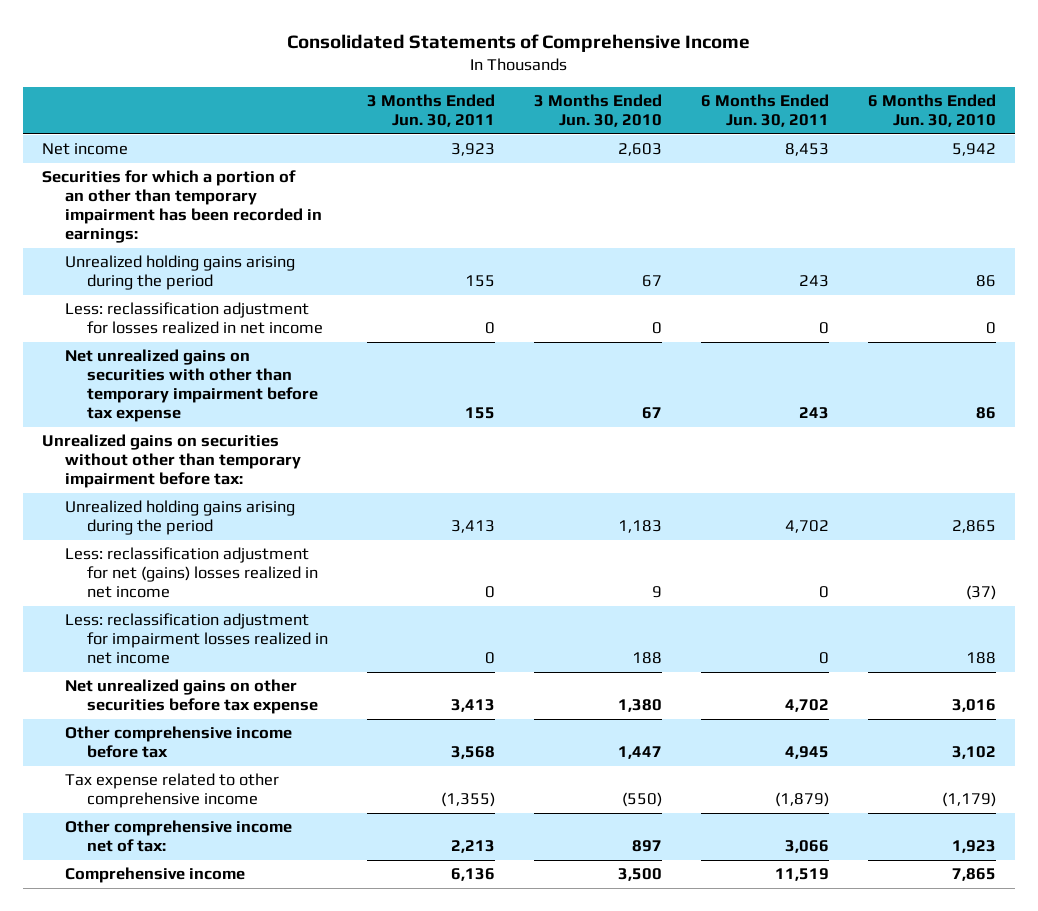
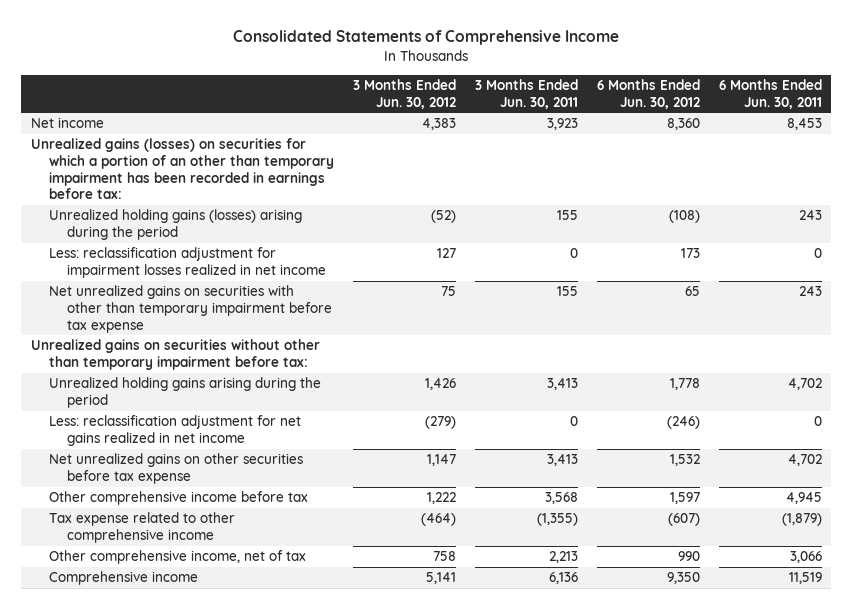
- | 3 Months Ended Jun. 30, 2011 | 3 Months Ended Jun. 30, 2010 | 6 Months Ended Jun. 30, 2011 | 6 Months Ended Jun. 30, 2010
+ | 3 Months Ended Jun. 30, 2012 | 3 Months Ended Jun. 30, 2011 | 6 Months Ended Jun. 30, 2012 | 6 Months Ended Jun. 30, 2011
- Securities for which a portion of an other than temporary impairment has been recorded in earnings:
- Unrealized holding gains arising during the period | 155 | 67 | 243 | 86
- Less: reclassification adjustment for losses realized in net income | 0 | 0 | 0 | 0
+ Unrealized gains (losses) on securities for which a portion of an other than temporary impairment has been recorded in earnings before tax:
+ Unrealized holding gains (losses) arising during the period | (52) | 155 | (108) | 243
moved up: Less: reclassification adjustment for impairment losses realized in net income | 127 | 0 | 173 | 0
- Less: reclassification adjustment for net (gains) losses realized in net income | 0 | 9 | 0 | (37)
+ Less: reclassification adjustment for net gains realized in net income | (279) | 0 | (246) | 0
- Other comprehensive income net of tax: | 2,213 | 897 | 3,066 | 1,923
+ Other comprehensive income, net of tax | 758 | 2,213 | 990 | 3,066

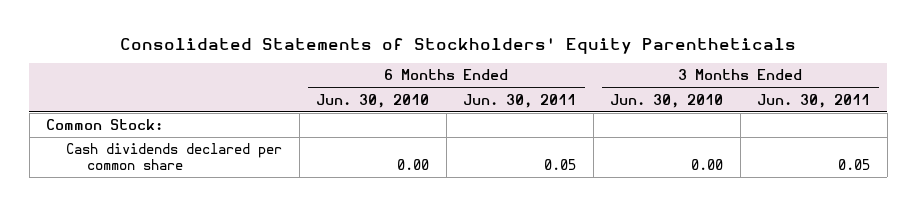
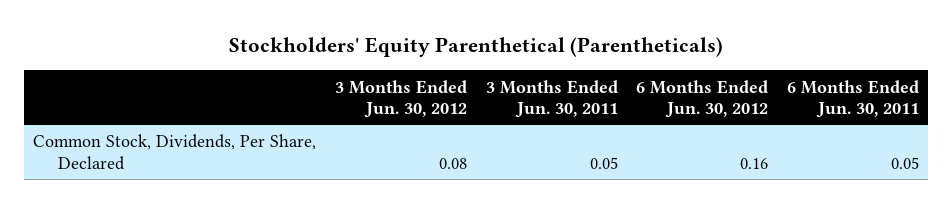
- Consolidated Statements of Stockholders' Equity Parentheticals
+ Stockholders' Equity Parenthetical (Parentheticals)
- | 6 Months Ended Jun. 30, 2010 | 6 Months Ended Jun. 30, 2011 | 3 Months Ended Jun. 30, 2010 | 3 Months Ended Jun. 30, 2011
+ | 3 Months Ended Jun. 30, 2012 | 3 Months Ended Jun. 30, 2011 | 6 Months Ended Jun. 30, 2012 | 6 Months Ended Jun. 30, 2011
- Common Stock:
- Cash dividends declared per common share | 0.00 | 0.05 | 0.00 | 0.05
+ Common Stock, Dividends, Per Share, Declared | 0.08 | 0.05 | 0.16 | 0.05

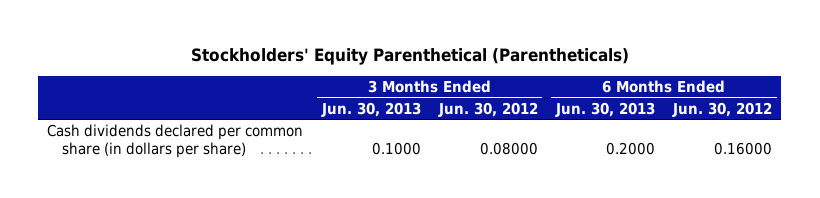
- | 3 Months Ended Jun. 30, 2012 | 3 Months Ended Jun. 30, 2011 | 6 Months Ended Jun. 30, 2012 | 6 Months Ended Jun. 30, 2011
+ | 3 Months Ended Jun. 30, 2013 | 3 Months Ended Jun. 30, 2012 | 6 Months Ended Jun. 30, 2013 | 6 Months Ended Jun. 30, 2012
- Common Stock, Dividends, Per Share, Declared | 0.08 | 0.05 | 0.16 | 0.05
+ Cash dividends declared per common share (in dollars per share) | 0.1000 | 0.08000 | 0.2000 | 0.16000

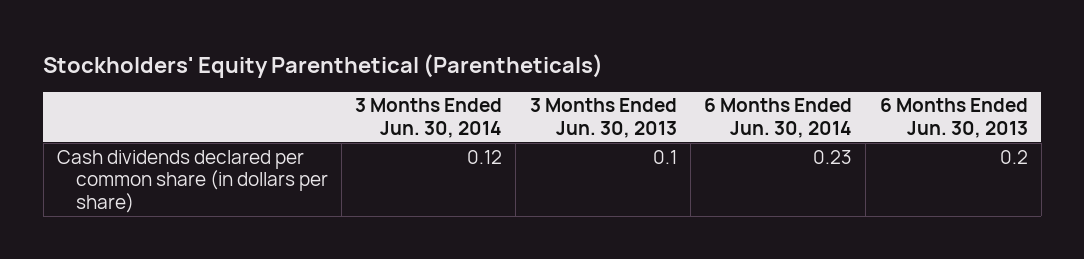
- | 3 Months Ended Jun. 30, 2013 | 3 Months Ended Jun. 30, 2012 | 6 Months Ended Jun. 30, 2013 | 6 Months Ended Jun. 30, 2012
+ | 3 Months Ended Jun. 30, 2014 | 3 Months Ended Jun. 30, 2013 | 6 Months Ended Jun. 30, 2014 | 6 Months Ended Jun. 30, 2013
- Cash dividends declared per common share (in dollars per share) | 0.1000 | 0.08000 | 0.2000 | 0.16000
+ Cash dividends declared per common share (in dollars per share) | 0.12 | 0.1 | 0.23 | 0.2

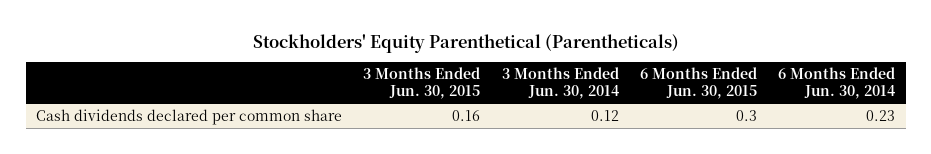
- | 3 Months Ended Jun. 30, 2014 | 3 Months Ended Jun. 30, 2013 | 6 Months Ended Jun. 30, 2014 | 6 Months Ended Jun. 30, 2013
+ | 3 Months Ended Jun. 30, 2015 | 3 Months Ended Jun. 30, 2014 | 6 Months Ended Jun. 30, 2015 | 6 Months Ended Jun. 30, 2014
- Cash dividends declared per common share (in dollars per share) | 0.12 | 0.1 | 0.23 | 0.2
+ Cash dividends declared per common share | 0.16 | 0.12 | 0.3 | 0.23

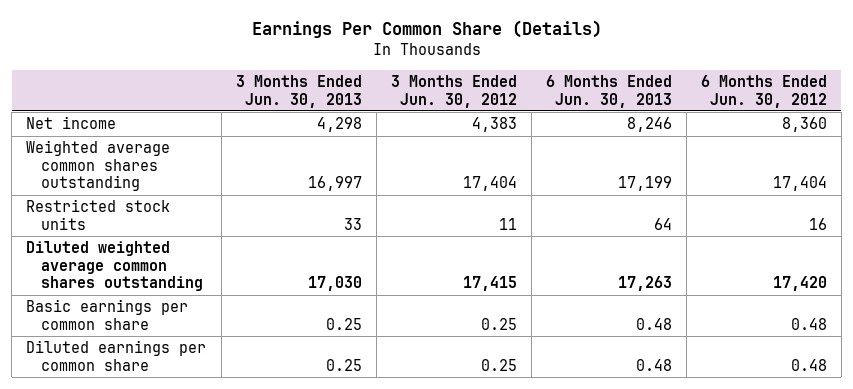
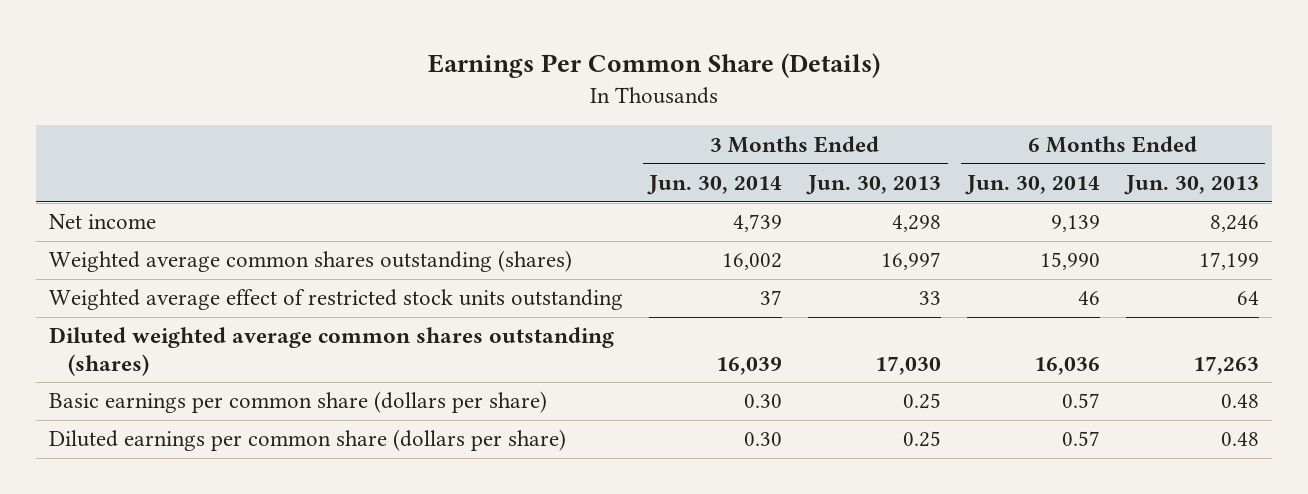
- | 3 Months Ended Jun. 30, 2013 | 3 Months Ended Jun. 30, 2012 | 6 Months Ended Jun. 30, 2013 | 6 Months Ended Jun. 30, 2012
+ | 3 Months Ended Jun. 30, 2014 | 3 Months Ended Jun. 30, 2013 | 6 Months Ended Jun. 30, 2014 | 6 Months Ended Jun. 30, 2013
- Weighted average common shares outstanding | 16,997 | 17,404 | 17,199 | 17,404
- Restricted stock units | 33 | 11 | 64 | 16
- Diluted weighted average common shares outstanding | 17,030 | 17,415 | 17,263 | 17,420
- Basic earnings per common share | 0.25 | 0.25 | 0.48 | 0.48
- Diluted earnings per common share | 0.25 | 0.25 | 0.48 | 0.48
+ Weighted average common shares outstanding (shares) | 16,002 | 16,997 | 15,990 | 17,199
+ Weighted average effect of restricted stock units outstanding | 37 | 33 | 46 | 64
+ Diluted weighted average common shares outstanding (shares) | 16,039 | 17,030 | 16,036 | 17,263
+ Basic earnings per common share (dollars per share) | 0.30 | 0.25 | 0.57 | 0.48
+ Diluted earnings per common share (dollars per share) | 0.30 | 0.25 | 0.57 | 0.48

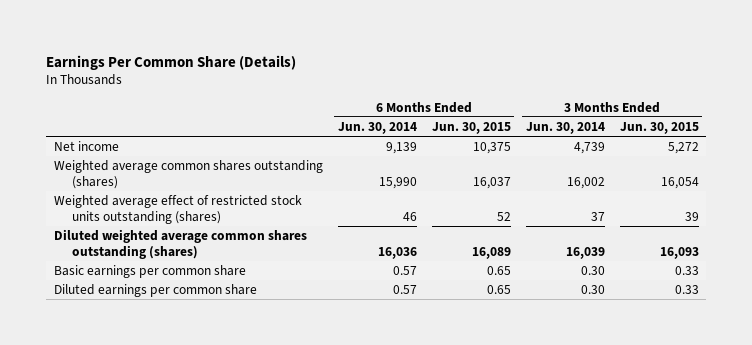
- | 3 Months Ended Jun. 30, 2014 | 3 Months Ended Jun. 30, 2013 | 6 Months Ended Jun. 30, 2014 | 6 Months Ended Jun. 30, 2013
+ | 6 Months Ended Jun. 30, 2014 | 6 Months Ended Jun. 30, 2015 | 3 Months Ended Jun. 30, 2014 | 3 Months Ended Jun. 30, 2015
- Weighted average effect of restricted stock units outstanding | 37 | 33 | 46 | 64
+ Weighted average effect of restricted stock units outstanding (shares) | 46 | 52 | 37 | 39
- Basic earnings per common share (dollars per share) | 0.30 | 0.25 | 0.57 | 0.48
- Diluted earnings per common share (dollars per share) | 0.30 | 0.25 | 0.57 | 0.48
+ Basic earnings per common share | 0.57 | 0.65 | 0.30 | 0.33
+ Diluted earnings per common share | 0.57 | 0.65 | 0.30 | 0.33

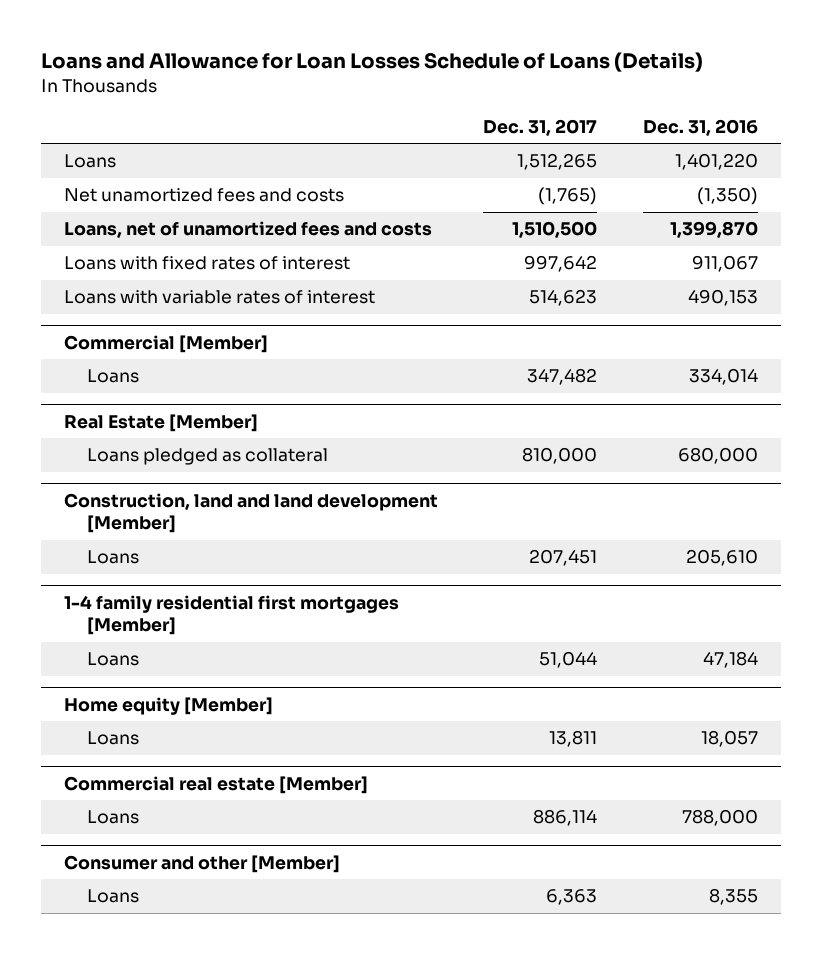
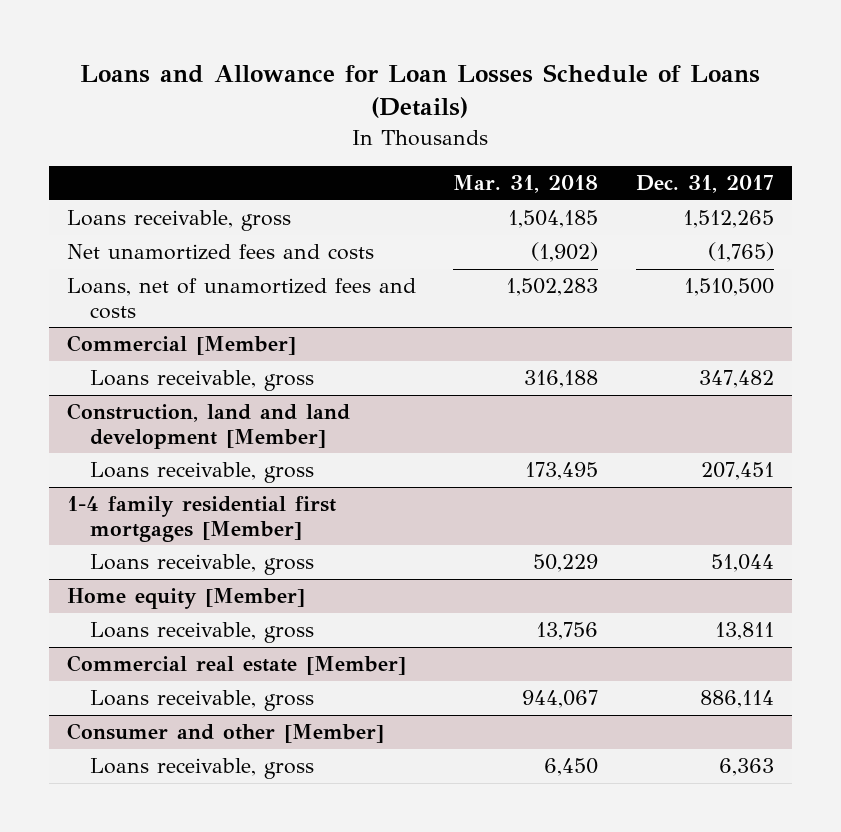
- | Dec. 31, 2017 | Dec. 31, 2016
+ | Mar. 31, 2018 | Dec. 31, 2017
- Loans | 1,512,265 | 1,401,220
+ Loans receivable, gross | 1,504,185 | 1,512,265
- Loans with fixed rates of interest | 997,642 | 911,067
- Loans with variable rates of interest | 514,623 | 490,153
@ Commercial [Member]
- Loans | 347,482 | 334,014
- Real Estate [Member]
- Loans pledged as collateral | 810,000 | 680,000
@ Commercial [Member]
+ Loans receivable, gross | 316,188 | 347,482
@ Construction, land and land development [Member]
- Loans | 207,451 | 205,610
+ Loans receivable, gross | 173,495 | 207,451
@ 1-4 family residential first mortgages [Member]
- Loans | 51,044 | 47,184
+ Loans receivable, gross | 50,229 | 51,044
@ Home equity [Member]
- Loans | 13,811 | 18,057
+ Loans receivable, gross | 13,756 | 13,811
@ Commercial real estate [Member]
- Loans | 886,114 | 788,000
+ Loans receivable, gross | 944,067 | 886,114
@ Consumer and other [Member]
- Loans | 6,363 | 8,355
+ Loans receivable, gross | 6,450 | 6,363

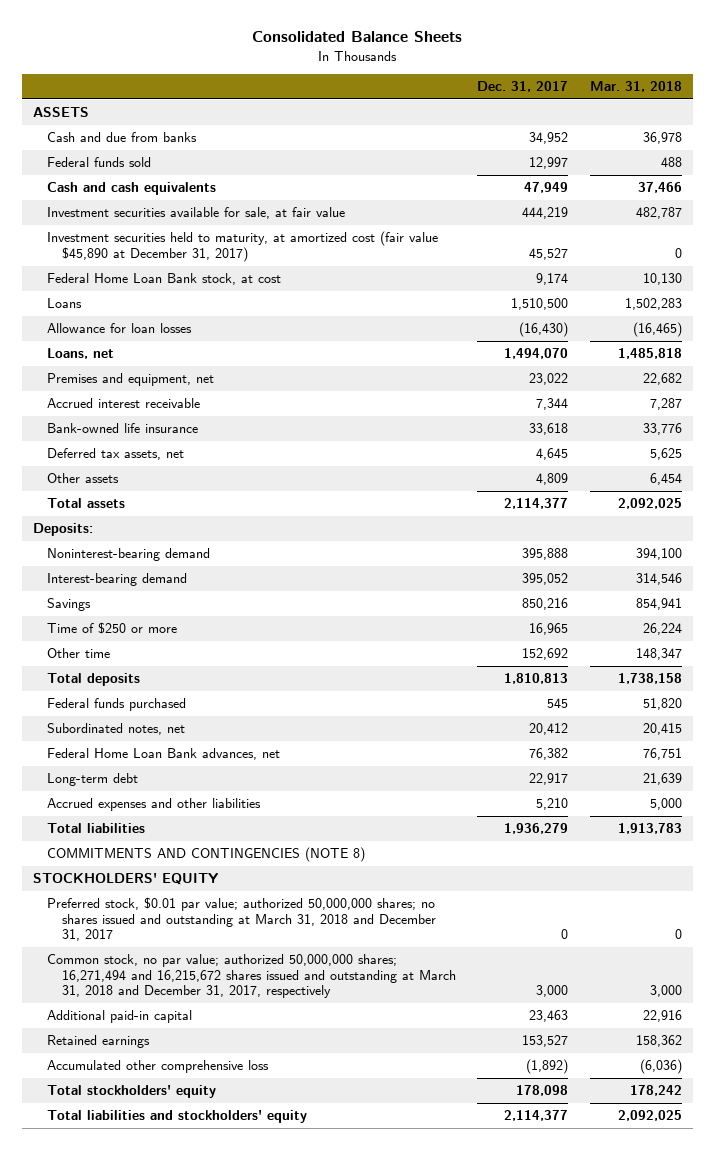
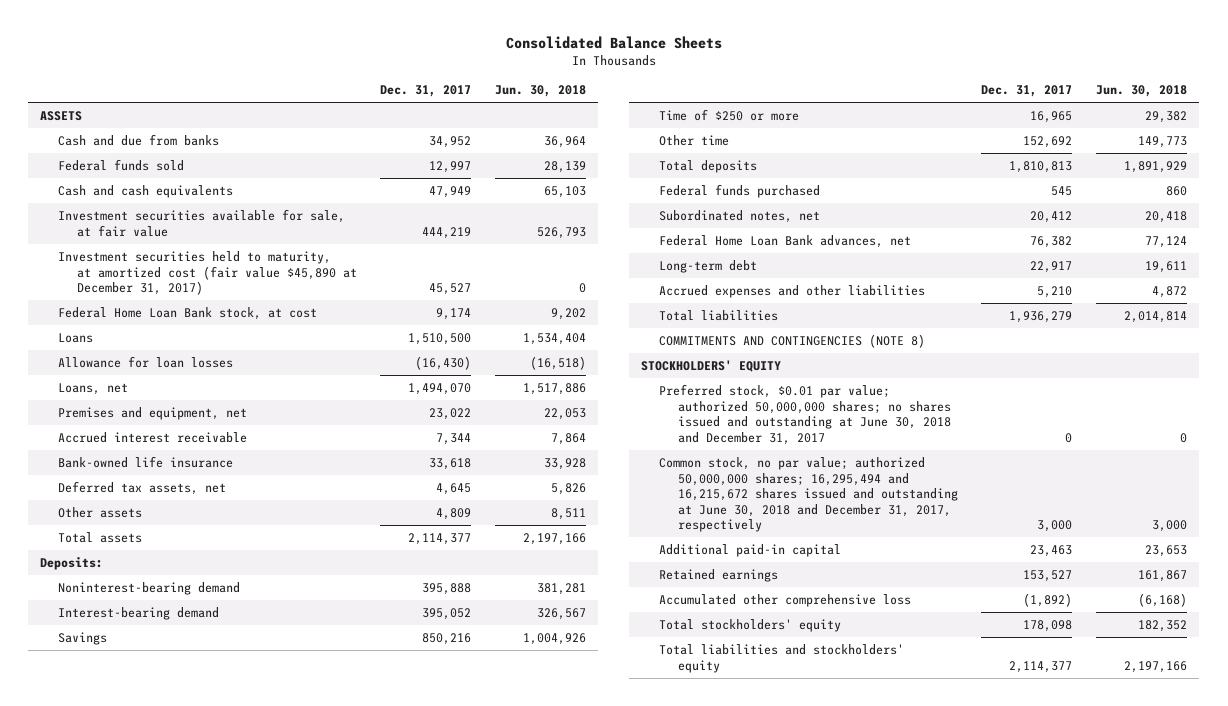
- | Dec. 31, 2017 | Mar. 31, 2018
+ | Dec. 31, 2017 | Jun. 30, 2018
- Preferred stock, $0.01 par value; authorized 50,000,000 shares; no shares issued and outstanding at March 31, 2018 and December 31, 2017 | 0 | 0
- Common stock, no par value; authorized 50,000,000 shares; 16,271,494 and 16,215,672 shares issued and outstanding at March 31, 2018 and December 31, 2017, respectively | 3,000 | 3,000
+ Preferred stock, $0.01 par value; authorized 50,000,000 shares; no shares issued and outstanding at June 30, 2018 and December 31, 2017 | 0 | 0
+ Common stock, no par value; authorized 50,000,000 shares; 16,295,494 and 16,215,672 shares issued and outstanding at June 30, 2018 and December 31, 2017, respectively | 3,000 | 3,000

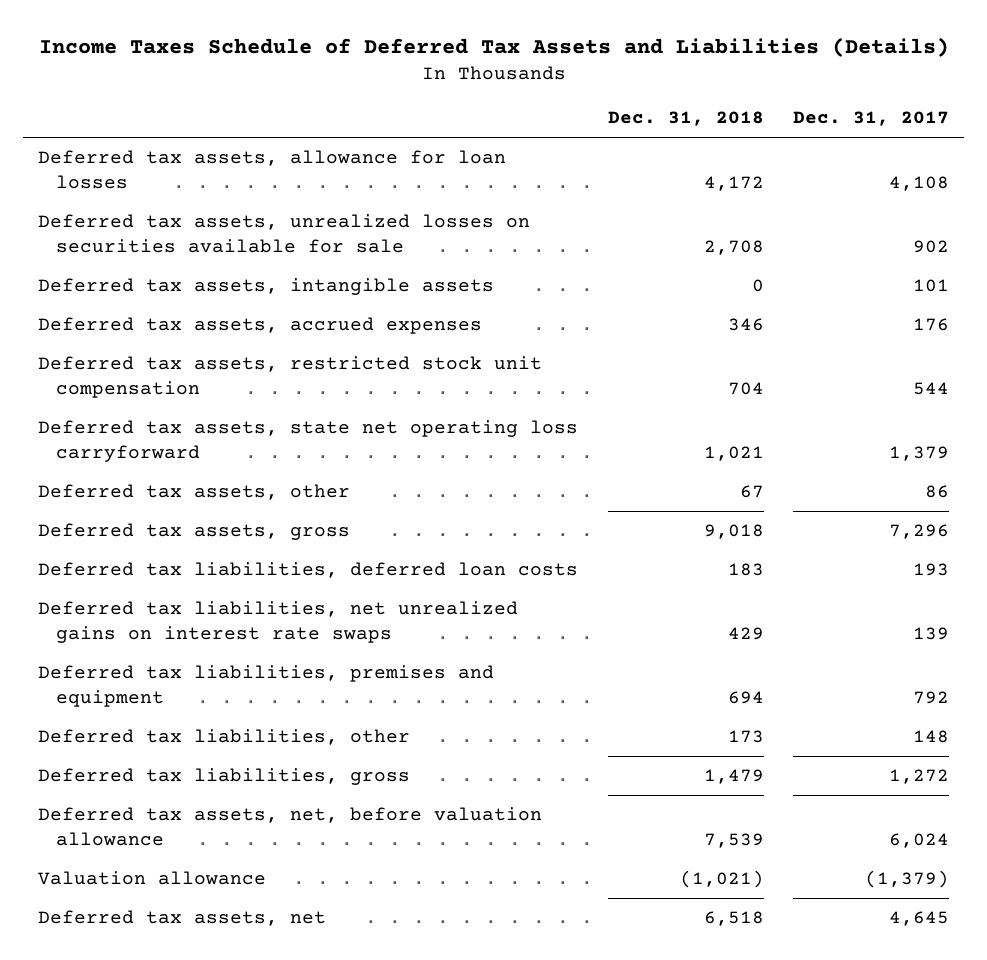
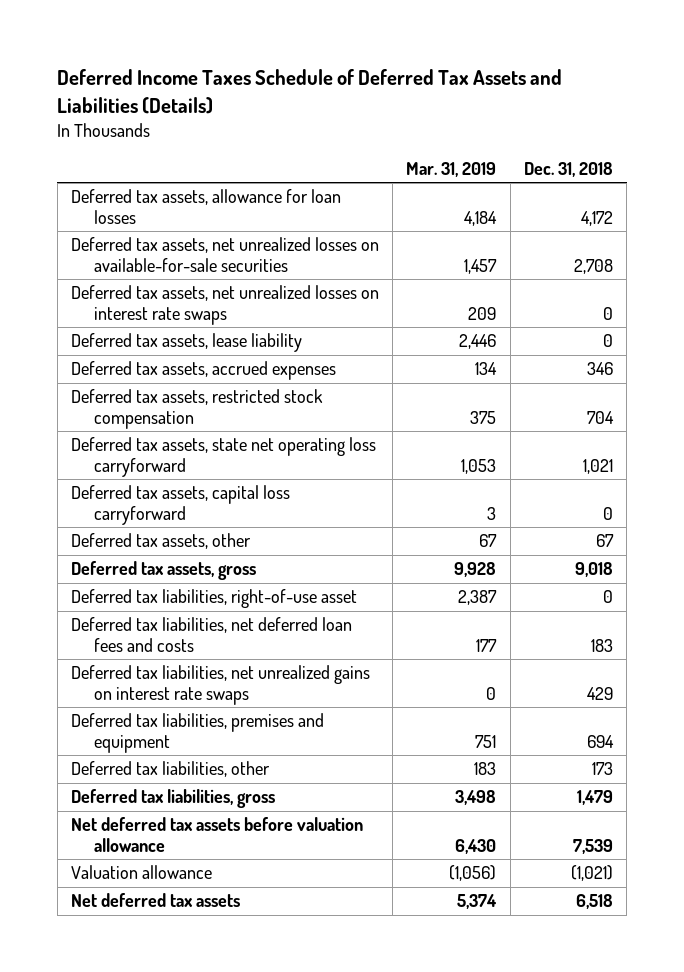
- Income Taxes Schedule of Deferred Tax Assets and Liabilities (Details)
+ Deferred Income Taxes Schedule of Deferred Tax Assets and Liabilities (Details)
- | Dec. 31, 2018 | Dec. 31, 2017
+ | Mar. 31, 2019 | Dec. 31, 2018
- Deferred tax assets, unrealized losses on securities available for sale | 2,708 | 902
- Deferred tax assets, intangible assets | 0 | 101
+ Deferred tax assets, net unrealized losses on available-for-sale securities | 1,457 | 2,708
+ Deferred tax assets, net unrealized losses on interest rate swaps | 209 | 0
+ Deferred tax assets, lease liability | 2,446 | 0
- Deferred tax assets, restricted stock unit compensation | 704 | 544
+ Deferred tax assets, restricted stock compensation | 375 | 704
+ Deferred tax assets, capital loss carryforward | 3 | 0
- Deferred tax liabilities, deferred loan costs | 183 | 193
+ Deferred tax liabilities, right-of-use asset | 2,387 | 0
+ Deferred tax liabilities, net deferred loan fees and costs | 177 | 183
- Deferred tax assets, net, before valuation allowance | 7,539 | 6,024
+ Net deferred tax assets before valuation allowance | 6,430 | 7,539
- Deferred tax assets, net | 6,518 | 4,645
+ Net deferred tax assets | 5,374 | 6,518

